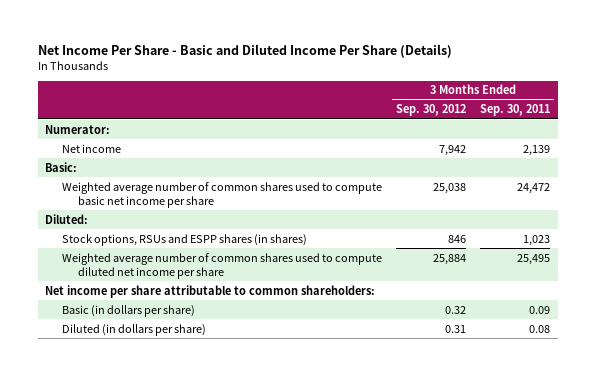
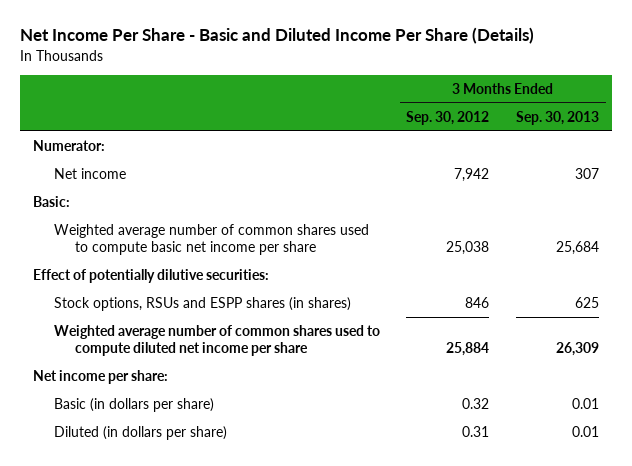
- | 3 Months Ended Sep. 30, 2012 | 3 Months Ended Sep. 30, 2011
+ | 3 Months Ended Sep. 30, 2012 | 3 Months Ended Sep. 30, 2013
- Diluted:
+ Effect of potentially dilutive securities:
- Net income per share attributable to common shareholders:
+ Net income per share:

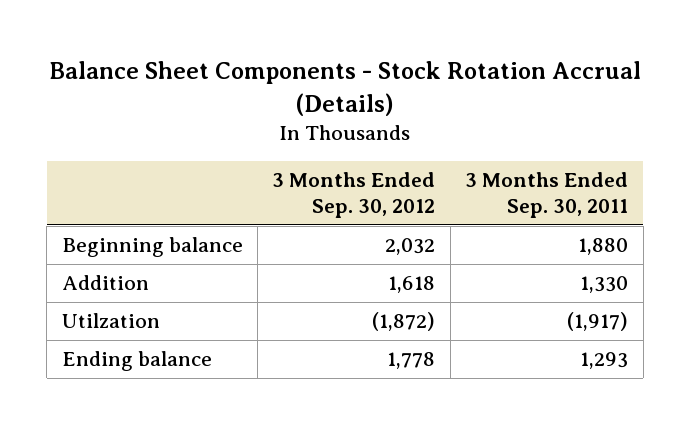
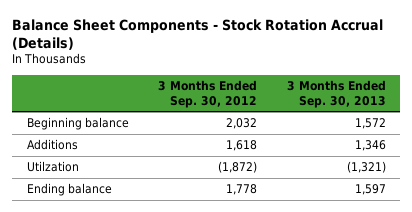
- | 3 Months Ended Sep. 30, 2012 | 3 Months Ended Sep. 30, 2011
+ | 3 Months Ended Sep. 30, 2012 | 3 Months Ended Sep. 30, 2013
- Addition | 1,618 | 1,330
+ Additions | 1,618 | 1,346

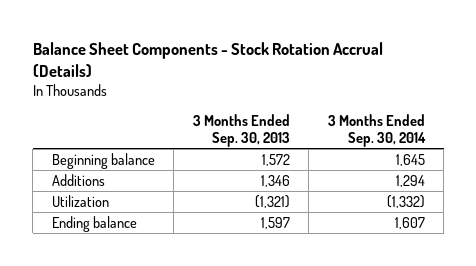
- | 3 Months Ended Sep. 30, 2012 | 3 Months Ended Sep. 30, 2013
+ | 3 Months Ended Sep. 30, 2013 | 3 Months Ended Sep. 30, 2014
- Utilzation | (1,872) | (1,321)
+ Utilization | (1,321) | (1,332)

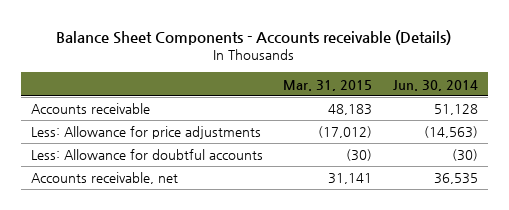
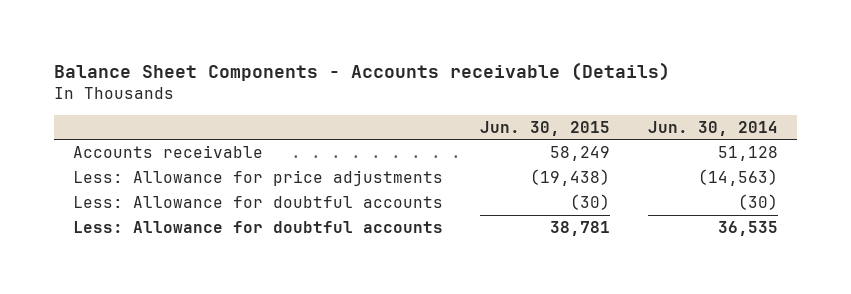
- | Mar. 31, 2015 | Jun. 30, 2014
+ | Jun. 30, 2015 | Jun. 30, 2014
- Accounts receivable, net | 31,141 | 36,535
+ Less: Allowance for doubtful accounts | 38,781 | 36,535

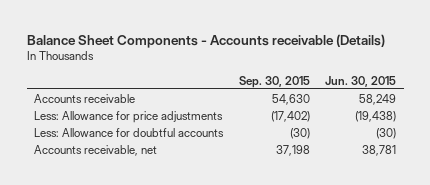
- | Jun. 30, 2015 | Jun. 30, 2014
+ | Sep. 30, 2015 | Jun. 30, 2015
- Less: Allowance for doubtful accounts | 38,781 | 36,535
+ Accounts receivable, net | 37,198 | 38,781

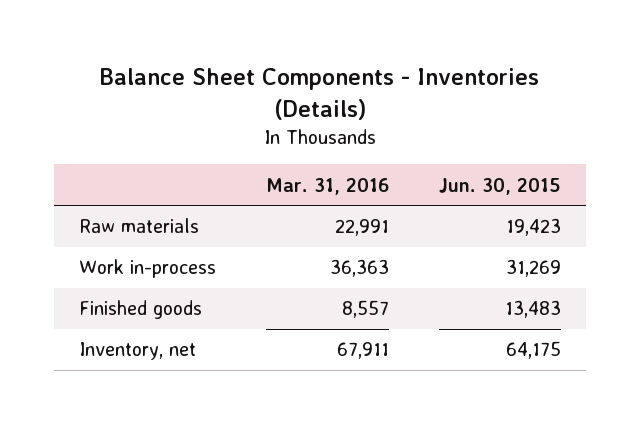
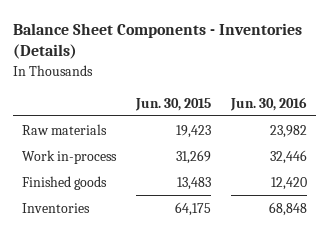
- | Mar. 31, 2016 | Jun. 30, 2015
+ | Jun. 30, 2015 | Jun. 30, 2016
- Inventory, net | 67,911 | 64,175
+ Inventories | 64,175 | 68,848

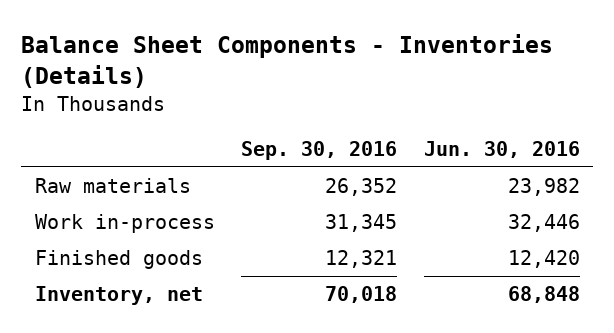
- | Jun. 30, 2015 | Jun. 30, 2016
+ | Sep. 30, 2016 | Jun. 30, 2016
- Inventories | 64,175 | 68,848
+ Inventory, net | 70,018 | 68,848

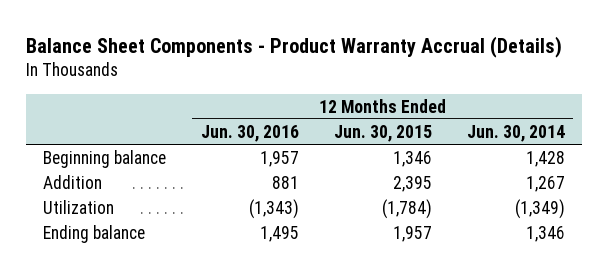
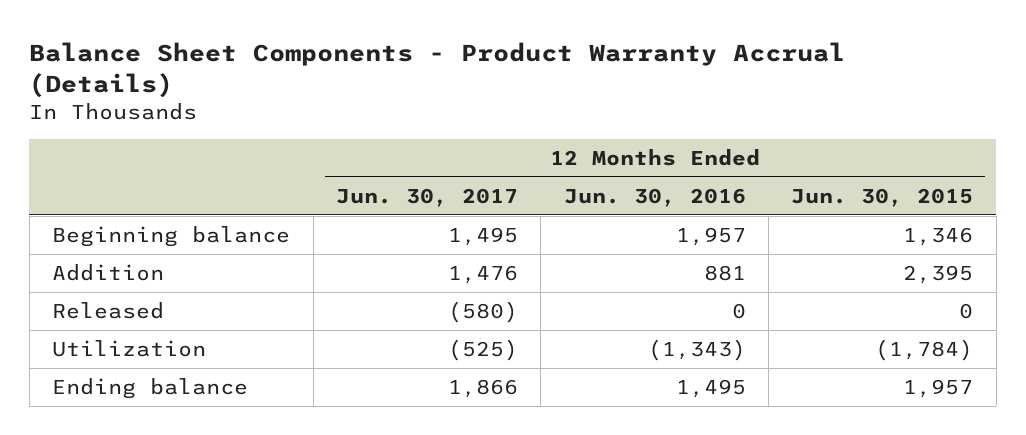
- | 12 Months Ended Jun. 30, 2016 | 12 Months Ended Jun. 30, 2015 | 12 Months Ended Jun. 30, 2014
+ | 12 Months Ended Jun. 30, 2017 | 12 Months Ended Jun. 30, 2016 | 12 Months Ended Jun. 30, 2015
+ Released | (580) | 0 | 0

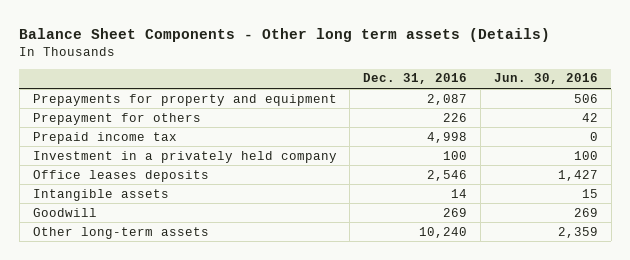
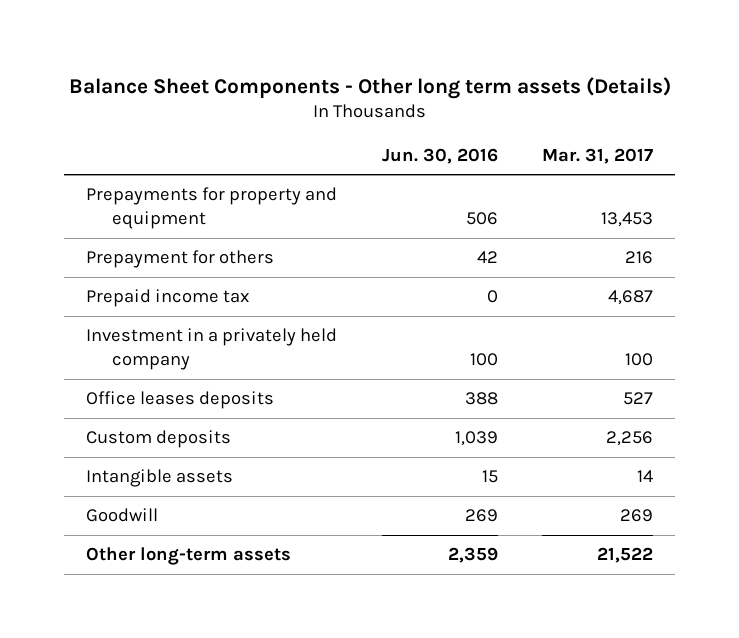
- | Dec. 31, 2016 | Jun. 30, 2016
+ | Jun. 30, 2016 | Mar. 31, 2017
- Office leases deposits | 2,546 | 1,427
+ Office leases deposits | 388 | 527
+ Custom deposits | 1,039 | 2,256

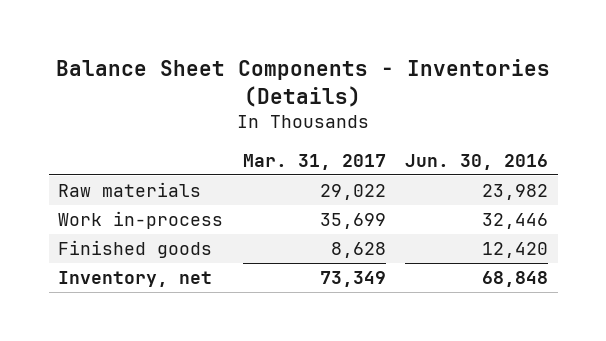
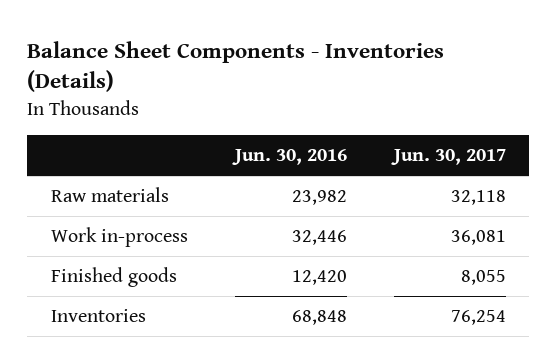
- | Mar. 31, 2017 | Jun. 30, 2016
+ | Jun. 30, 2016 | Jun. 30, 2017
- Inventory, net | 73,349 | 68,848
+ Inventories | 68,848 | 76,254

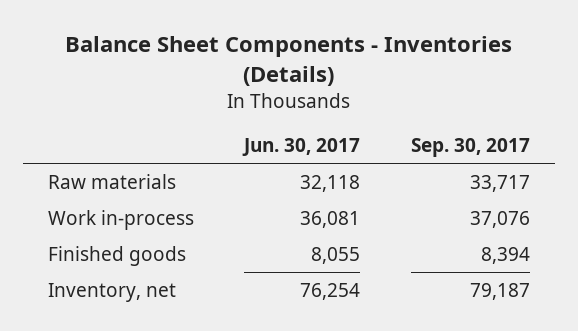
- | Jun. 30, 2016 | Jun. 30, 2017
+ | Jun. 30, 2017 | Sep. 30, 2017
- Inventories | 68,848 | 76,254
+ Inventory, net | 76,254 | 79,187

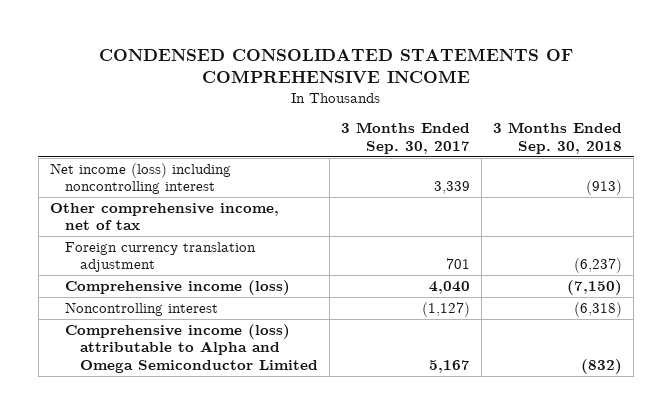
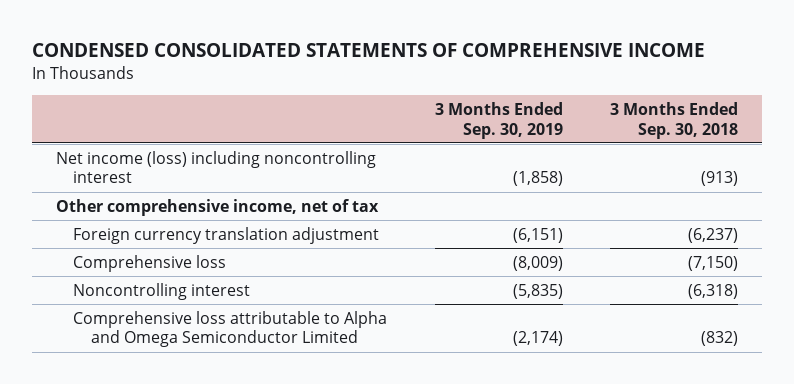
- | 3 Months Ended Sep. 30, 2017 | 3 Months Ended Sep. 30, 2018
+ | 3 Months Ended Sep. 30, 2019 | 3 Months Ended Sep. 30, 2018
- Comprehensive income (loss) | 4,040 | (7,150)
+ Comprehensive loss | (8,009) | (7,150)
- Comprehensive income (loss) attributable to Alpha and Omega Semiconductor Limited | 5,167 | (832)
+ Comprehensive loss attributable to Alpha and Omega Semiconductor Limited | (2,174) | (832)

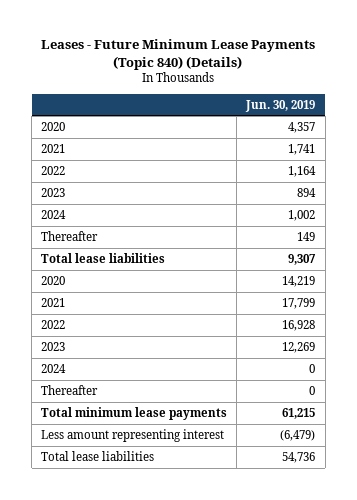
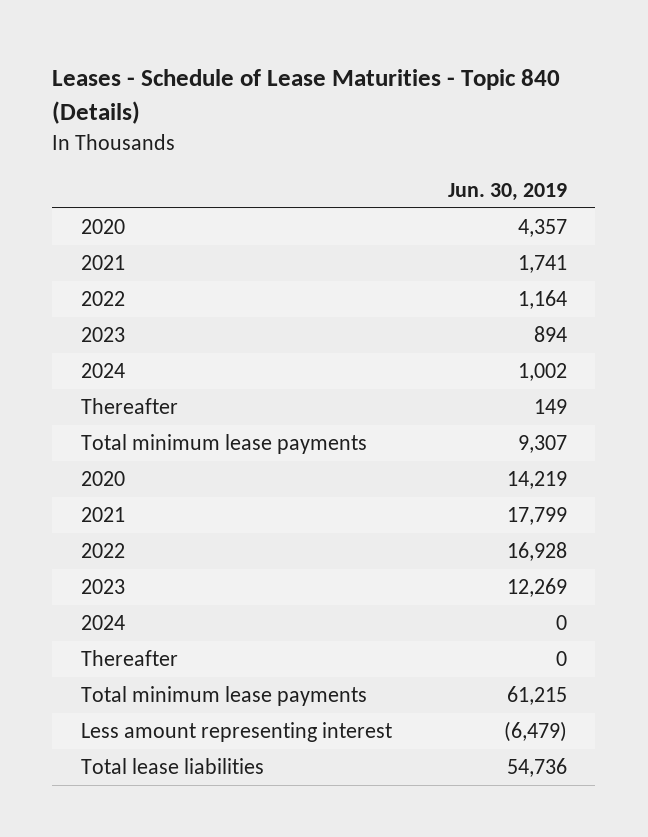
- Leases - Future Minimum Lease Payments (Topic 840) (Details)
+ Leases - Schedule of Lease Maturities - Topic 840 (Details)
- Total lease liabilities | 9,307
+ Total minimum lease payments | 9,307

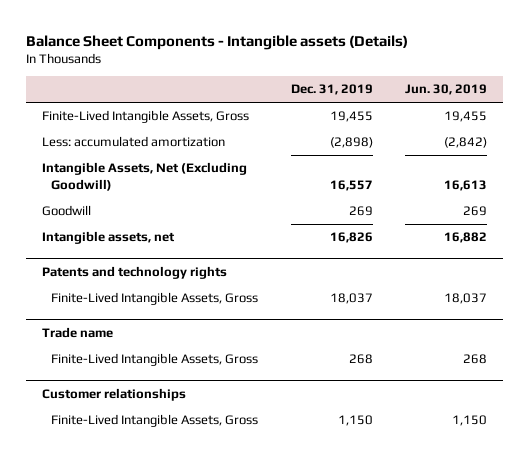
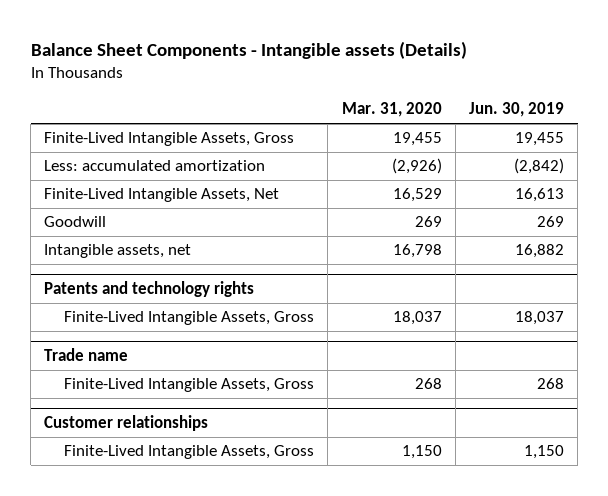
- | Dec. 31, 2019 | Jun. 30, 2019
+ | Mar. 31, 2020 | Jun. 30, 2019
- Intangible Assets, Net (Excluding Goodwill) | 16,557 | 16,613
+ Finite-Lived Intangible Assets, Net | 16,529 | 16,613

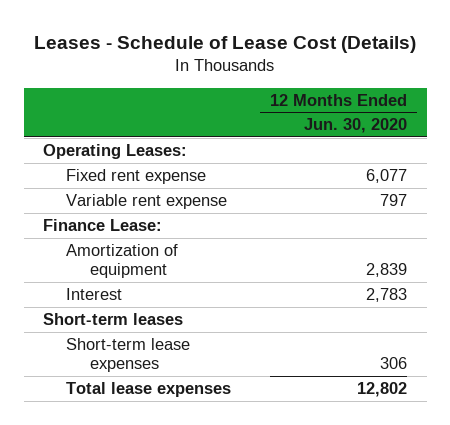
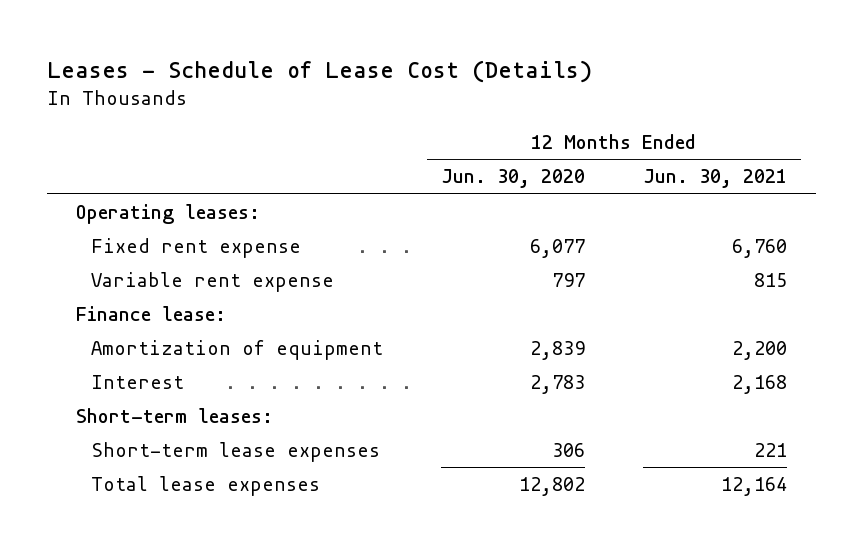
- | 12 Months Ended Jun. 30, 2020
+ | 12 Months Ended Jun. 30, 2020 | 12 Months Ended Jun. 30, 2021
- Operating Leases:
+ Operating leases:
- Finance Lease:
+ Finance lease:
- Short-term leases
+ Short-term leases:

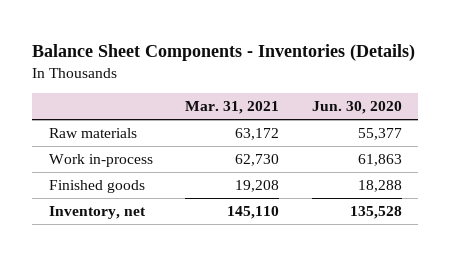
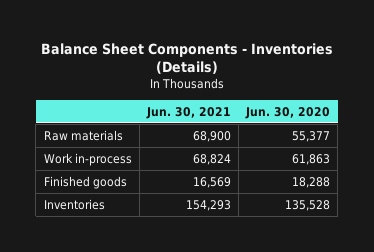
- | Mar. 31, 2021 | Jun. 30, 2020
+ | Jun. 30, 2021 | Jun. 30, 2020
- Inventory, net | 145,110 | 135,528
+ Inventories | 154,293 | 135,528

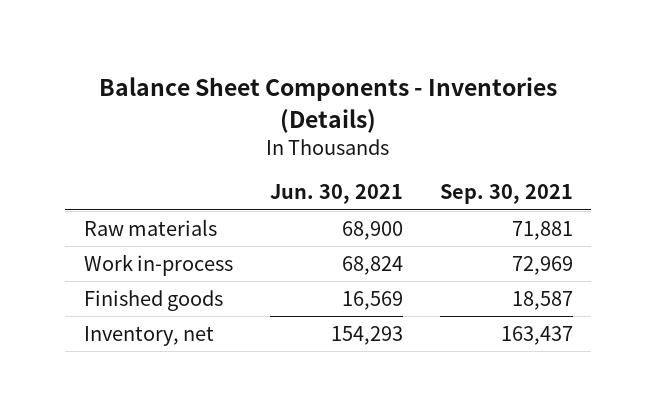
- | Jun. 30, 2021 | Jun. 30, 2020
+ | Jun. 30, 2021 | Sep. 30, 2021
- Inventories | 154,293 | 135,528
+ Inventory, net | 154,293 | 163,437

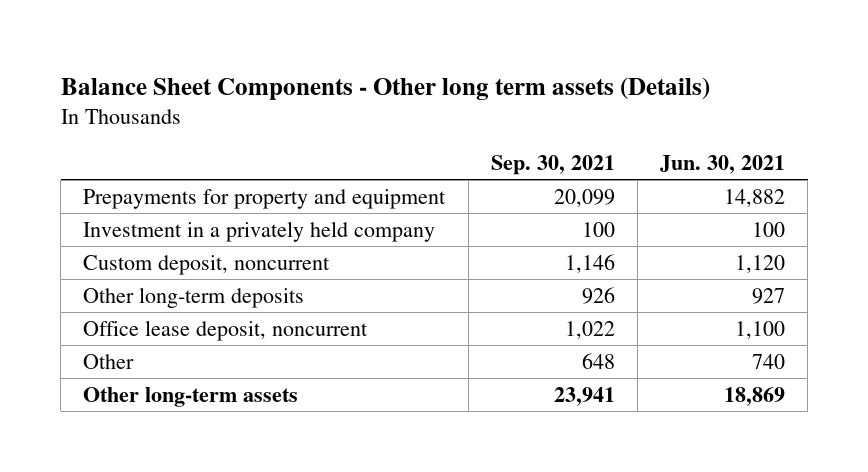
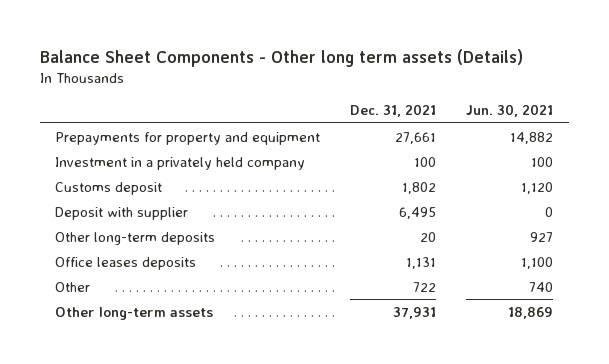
- | Sep. 30, 2021 | Jun. 30, 2021
+ | Dec. 31, 2021 | Jun. 30, 2021
- Custom deposit, noncurrent | 1,146 | 1,120
+ Customs deposit | 1,802 | 1,120
+ Deposit with supplier | 6,495 | 0
- Office lease deposit, noncurrent | 1,022 | 1,100
+ Office leases deposits | 1,131 | 1,100

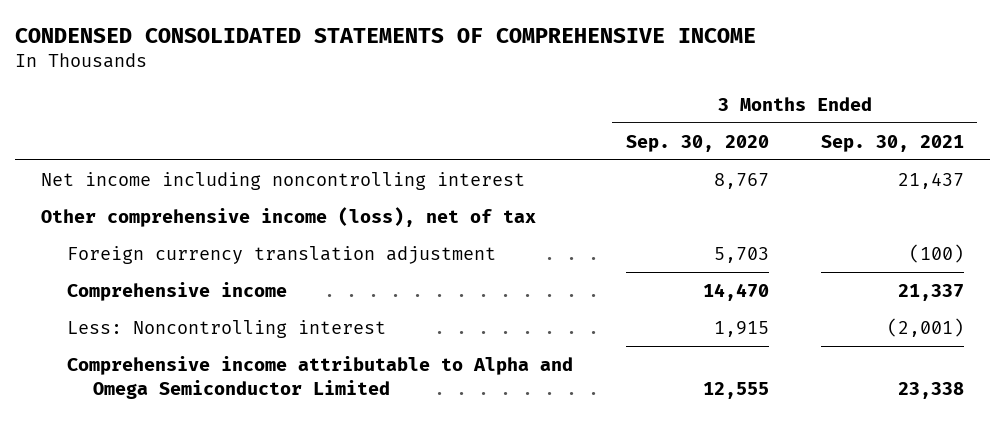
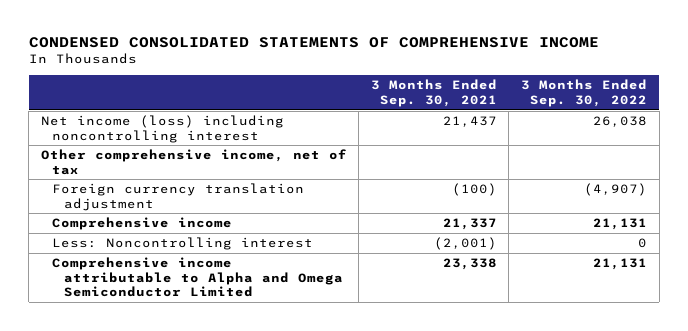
- | 3 Months Ended Sep. 30, 2020 | 3 Months Ended Sep. 30, 2021
+ | 3 Months Ended Sep. 30, 2021 | 3 Months Ended Sep. 30, 2022
- Net income including noncontrolling interest | 8,767 | 21,437
- Other comprehensive income (loss), net of tax
+ Net income (loss) including noncontrolling interest | 21,437 | 26,038
+ Other comprehensive income, net of tax

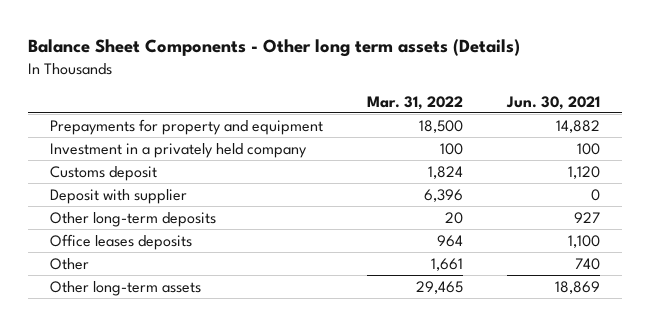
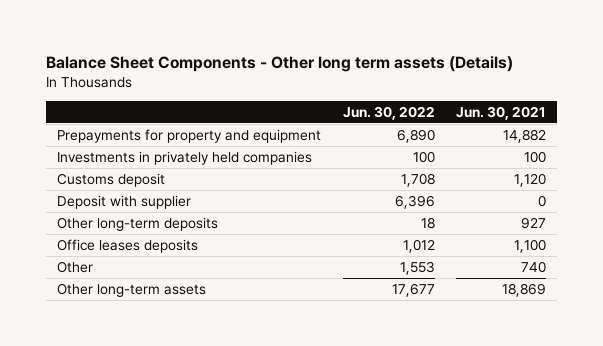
- | Mar. 31, 2022 | Jun. 30, 2021
+ | Jun. 30, 2022 | Jun. 30, 2021
- Investment in a privately held company | 100 | 100
+ Investments in privately held companies | 100 | 100

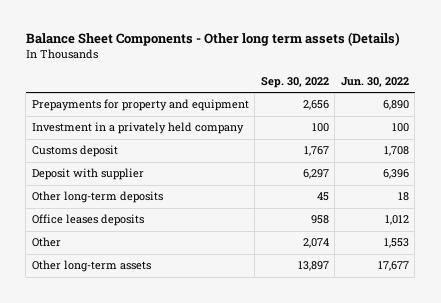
- | Jun. 30, 2022 | Jun. 30, 2021
+ | Sep. 30, 2022 | Jun. 30, 2022
- Investments in privately held companies | 100 | 100
+ Investment in a privately held company | 100 | 100

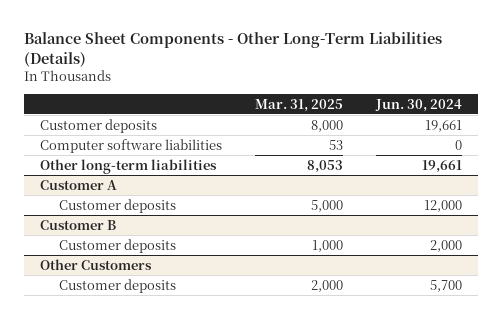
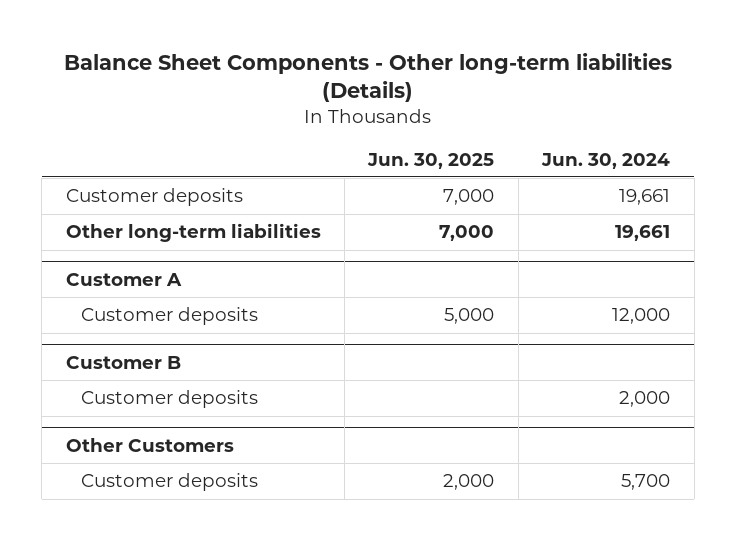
- Balance Sheet Components - Other Long-Term Liabilities (Details)
+ Balance Sheet Components - Other long-term liabilities (Details)
- | Mar. 31, 2025 | Jun. 30, 2024
+ | Jun. 30, 2025 | Jun. 30, 2024
- Computer software liabilities | 53 | 0

